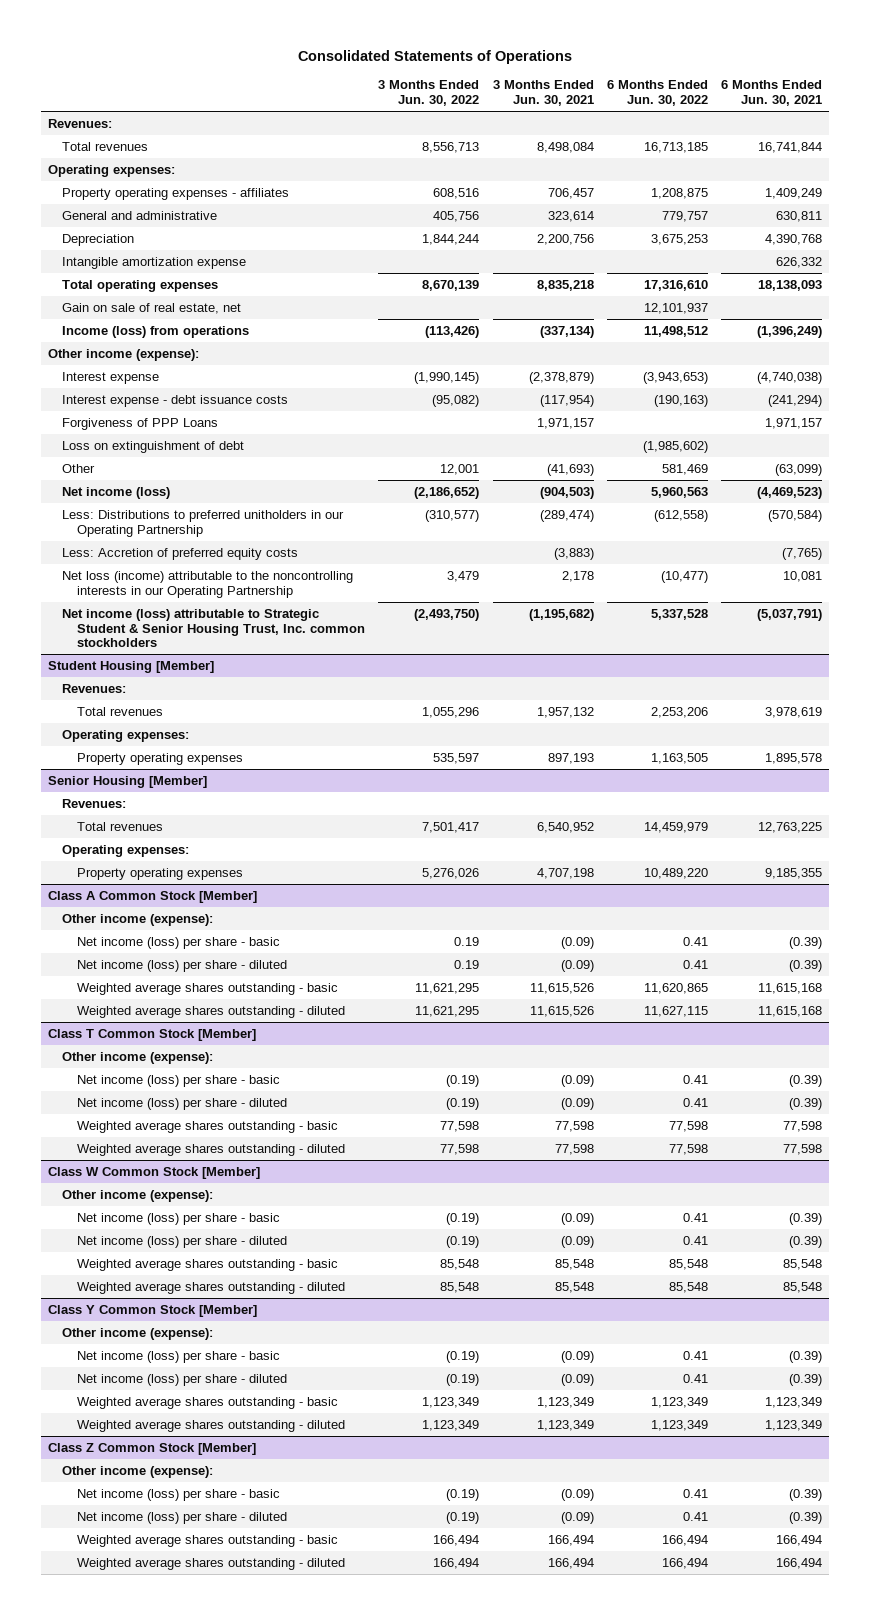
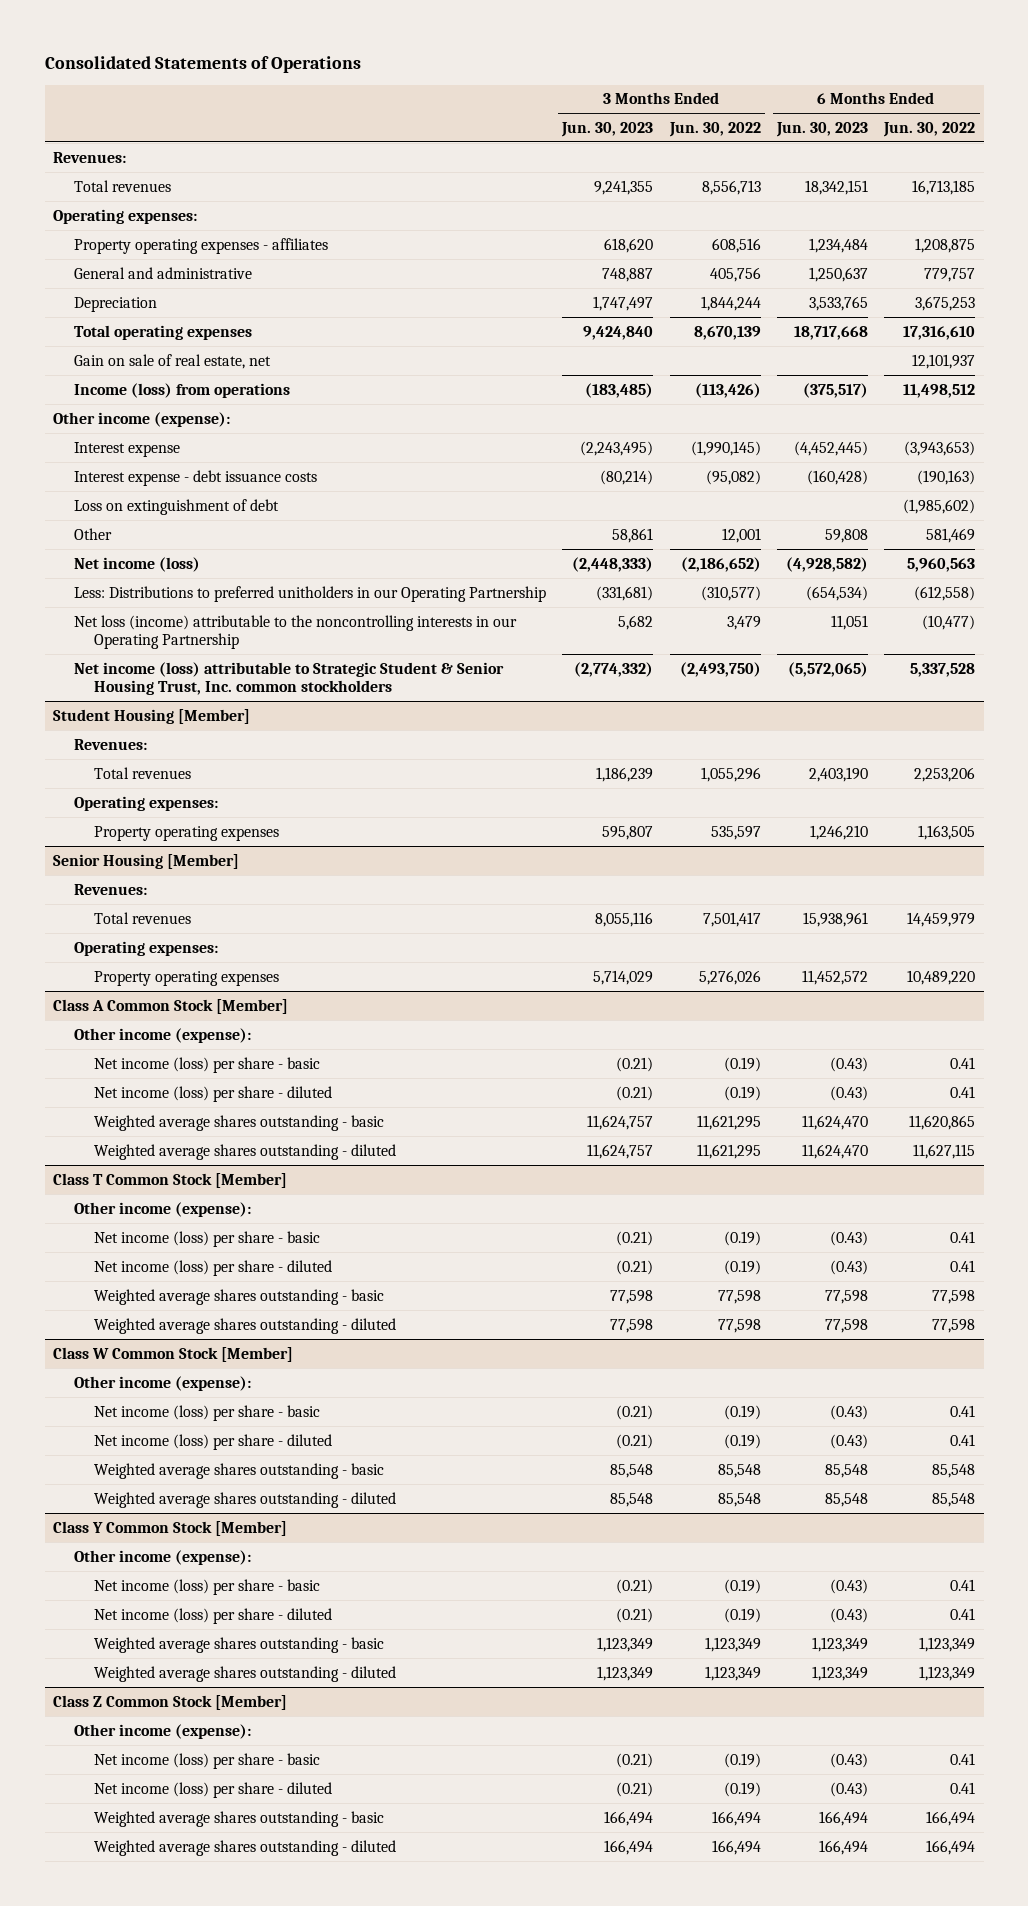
- | 3 Months Ended Jun. 30, 2022 | 3 Months Ended Jun. 30, 2021 | 6 Months Ended Jun. 30, 2022 | 6 Months Ended Jun. 30, 2021
+ | 3 Months Ended Jun. 30, 2023 | 3 Months Ended Jun. 30, 2022 | 6 Months Ended Jun. 30, 2023 | 6 Months Ended Jun. 30, 2022
- Intangible amortization expense | | | | 626,332
- Forgiveness of PPP Loans | | 1,971,157 | | 1,971,157
- Less: Accretion of preferred equity costs | | (3,883) | | (7,765)
@ Class A Common Stock [Member]
- Net income (loss) per share - basic | 0.19 | (0.09) | 0.41 | (0.39)
- Net income (loss) per share - diluted | 0.19 | (0.09) | 0.41 | (0.39)
+ Net income (loss) per share - basic | (0.21) | (0.19) | (0.43) | 0.41
+ Net income (loss) per share - diluted | (0.21) | (0.19) | (0.43) | 0.41

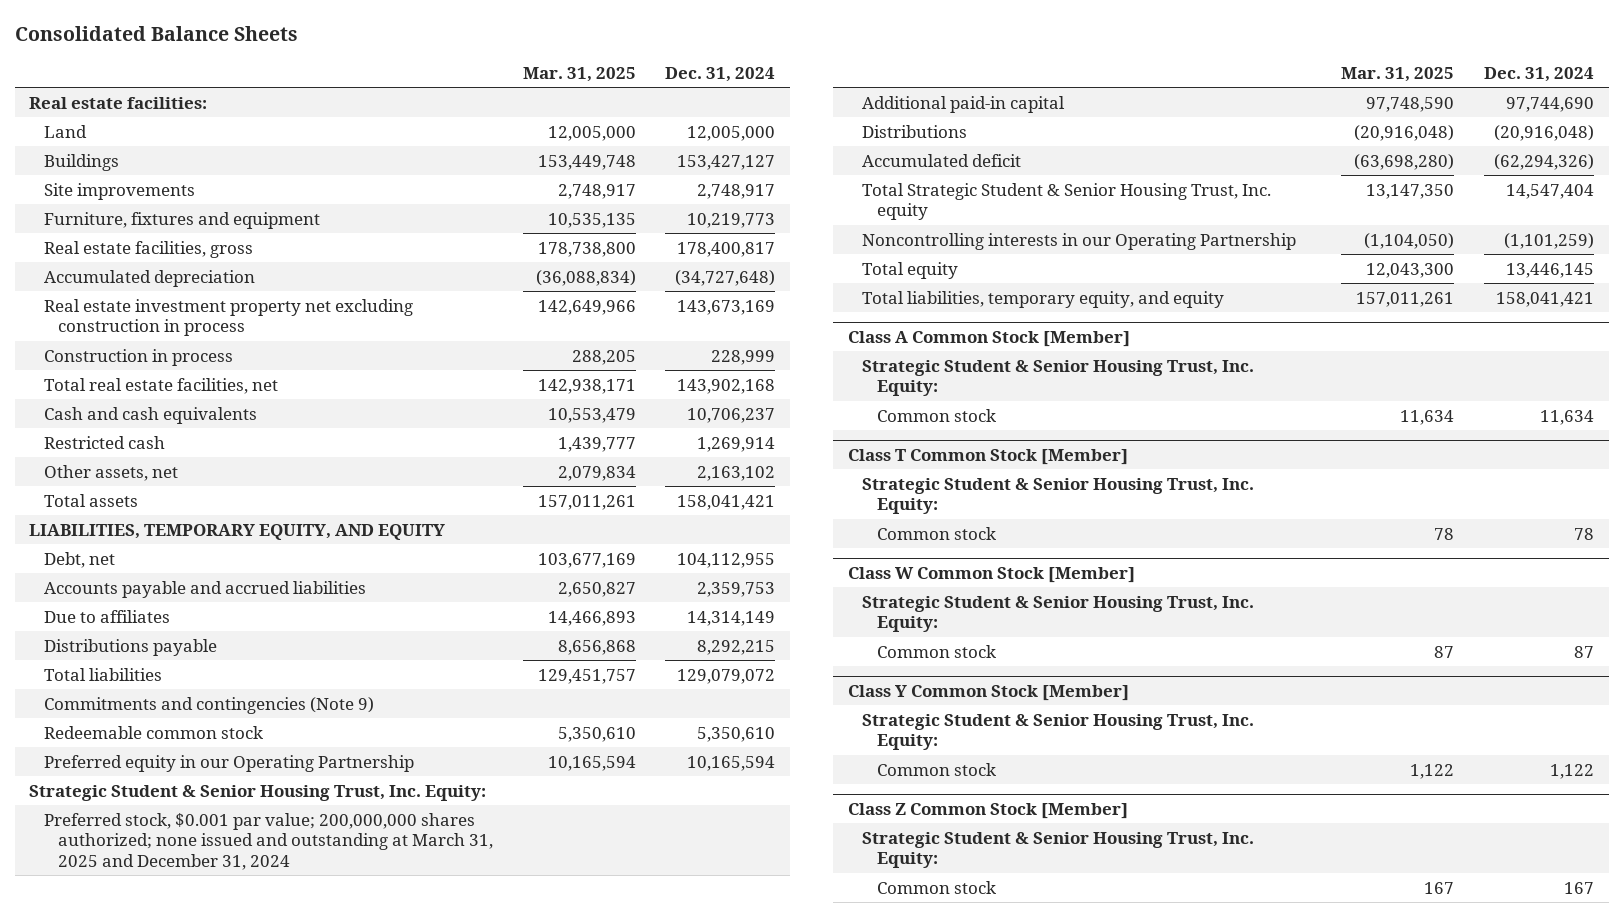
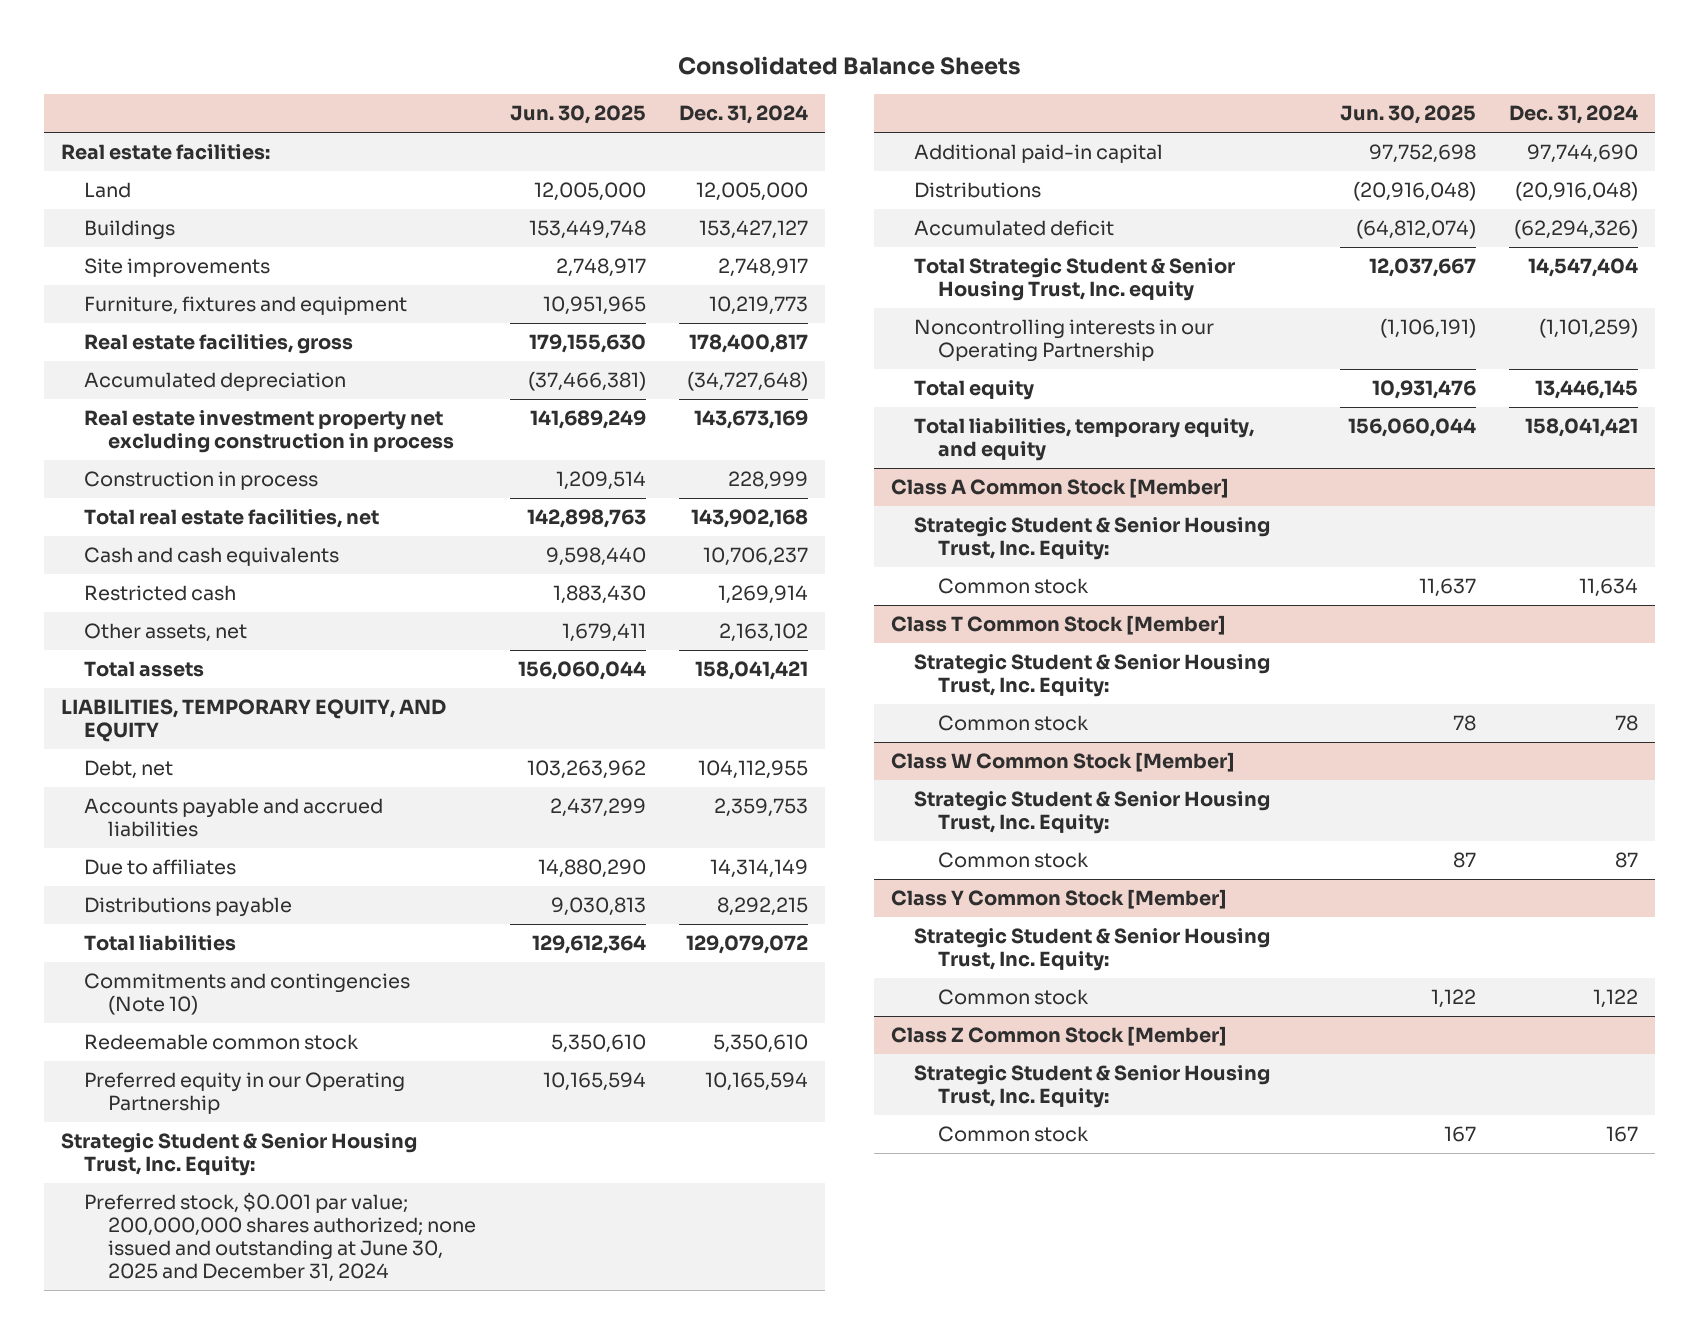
- | Mar. 31, 2025 | Dec. 31, 2024
+ | Jun. 30, 2025 | Dec. 31, 2024
- Commitments and contingencies (Note 9)
+ Commitments and contingencies (Note 10)
- Preferred stock, $0.001 par value; 200,000,000 shares authorized; none issued and outstanding at March 31, 2025 and December 31, 2024
+ Preferred stock, $0.001 par value; 200,000,000 shares authorized; none issued and outstanding at June 30, 2025 and December 31, 2024

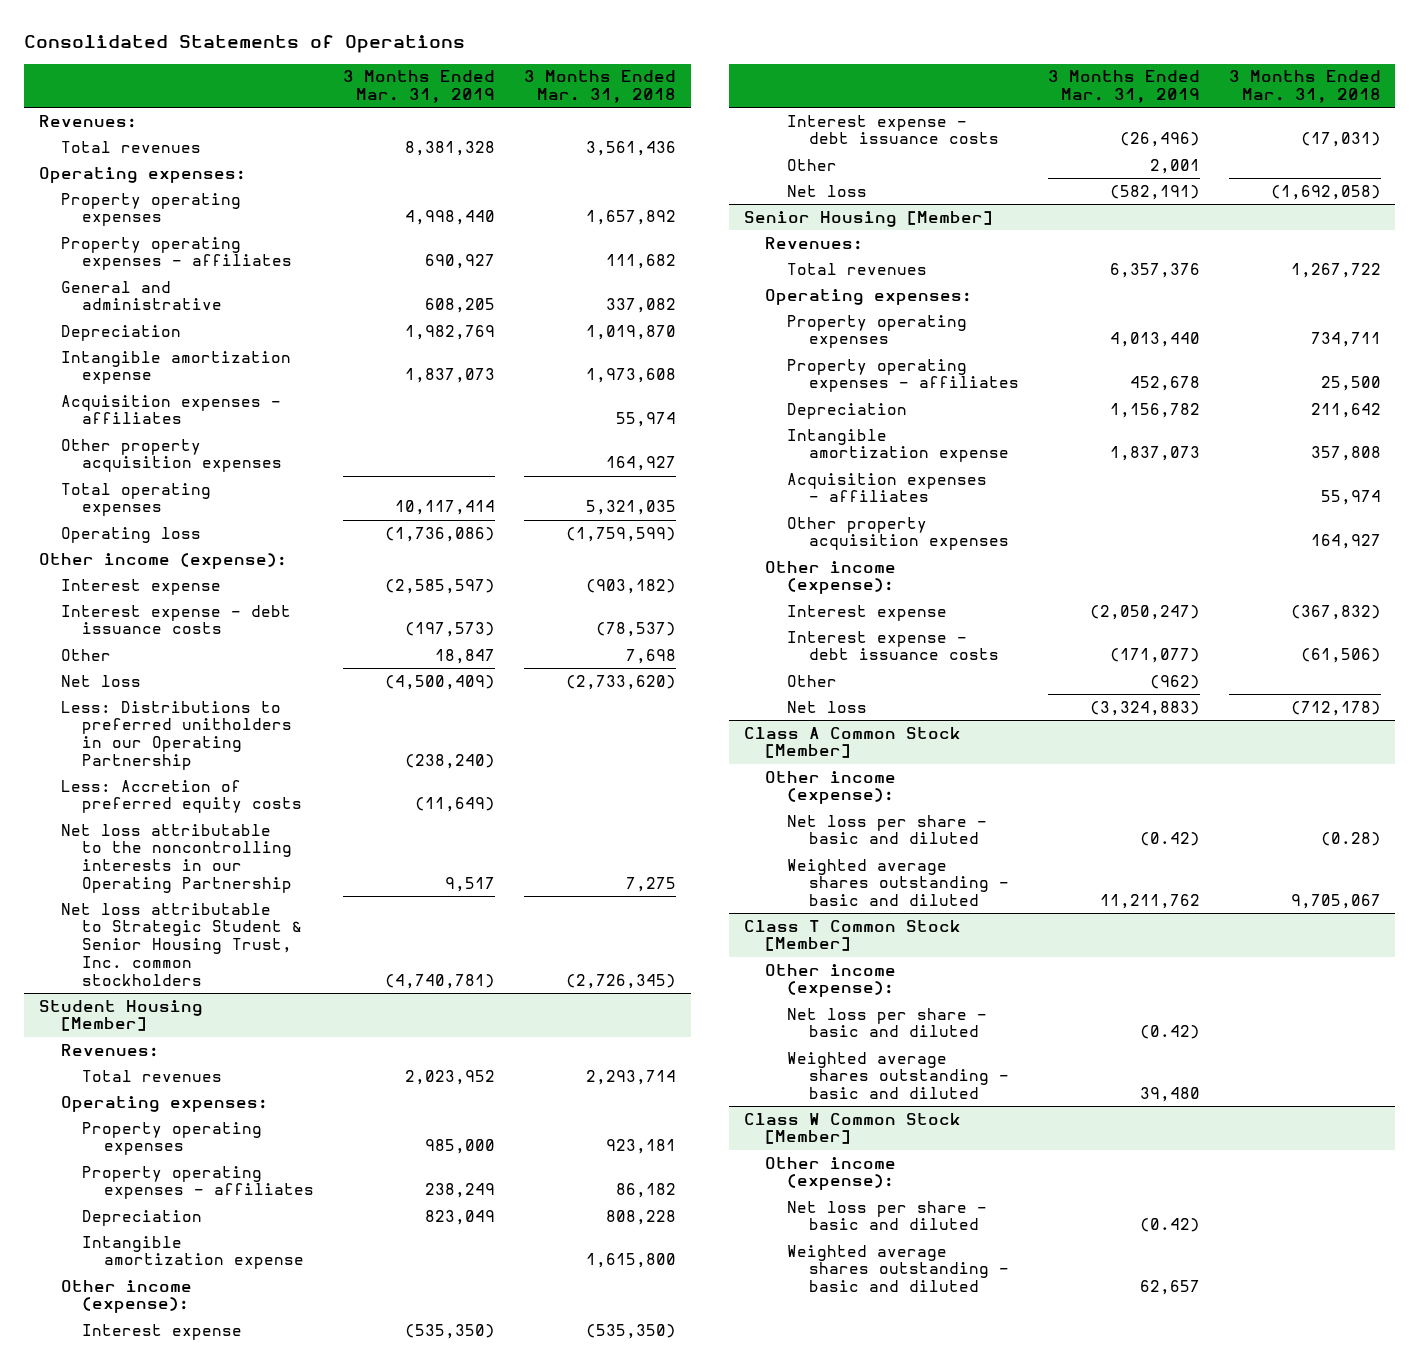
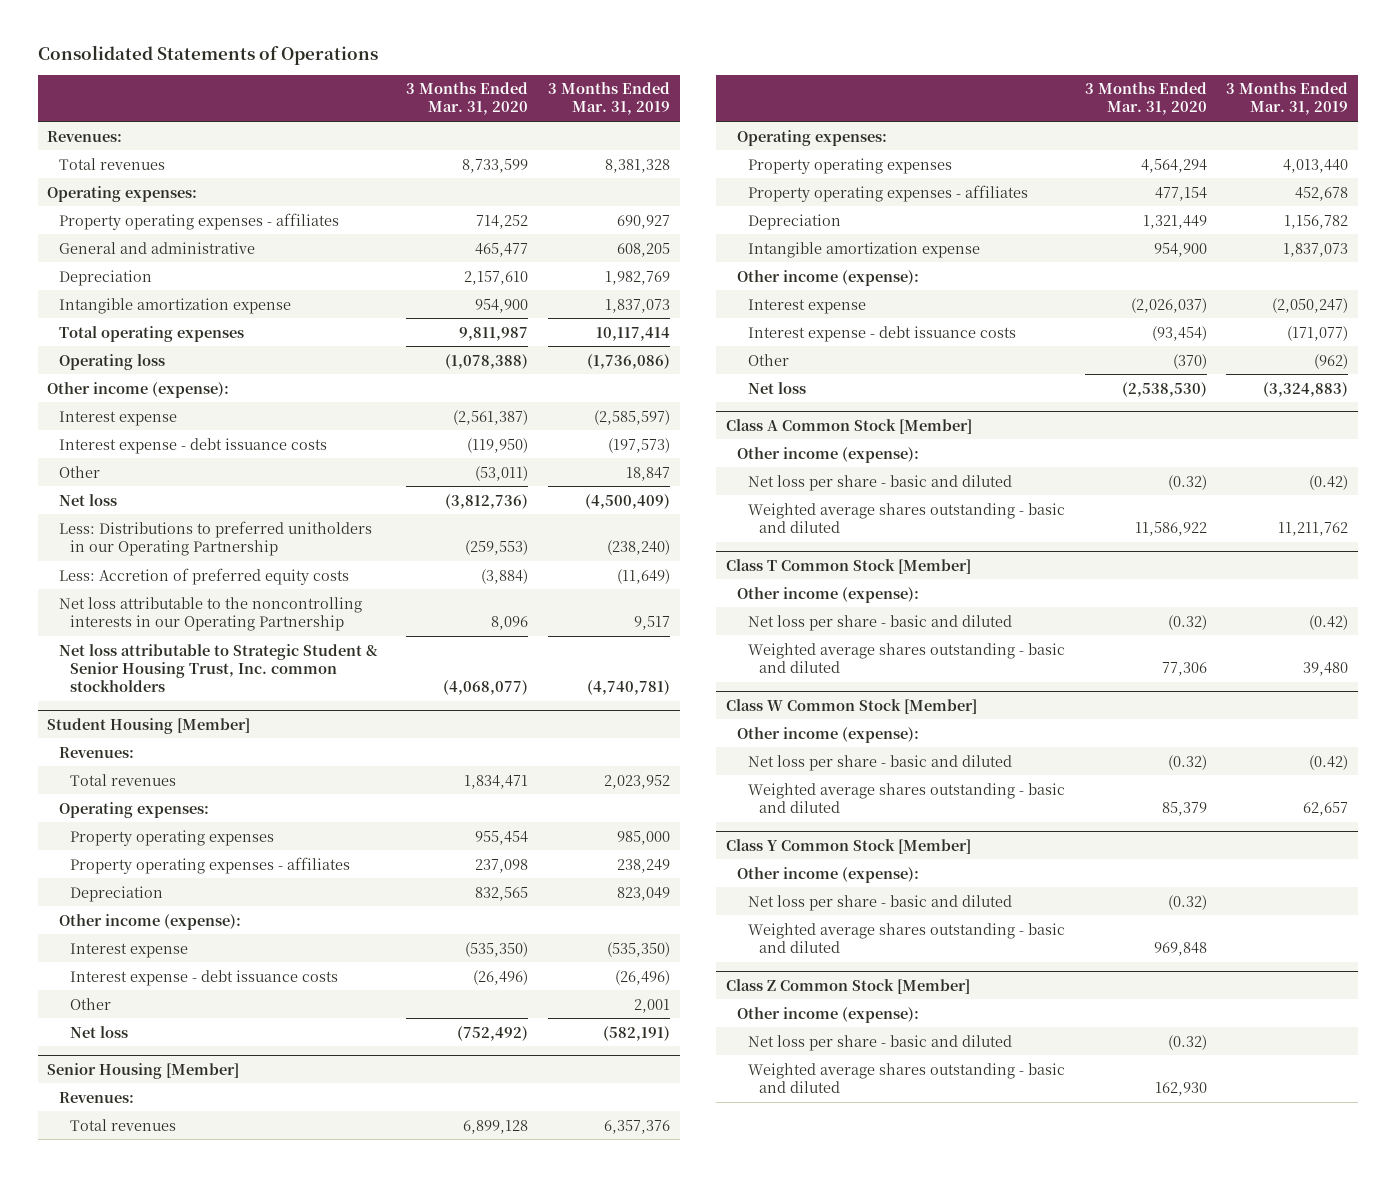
- | 3 Months Ended Mar. 31, 2019 | 3 Months Ended Mar. 31, 2018
+ | 3 Months Ended Mar. 31, 2020 | 3 Months Ended Mar. 31, 2019
- Property operating expenses | 4,998,440 | 1,657,892
- Acquisition expenses - affiliates | | 55,974
- Other property acquisition expenses | | 164,927
@ Student Housing [Member]
- Intangible amortization expense | | 1,615,800
@ Senior Housing [Member]
- Acquisition expenses - affiliates | | 55,974
- Other property acquisition expenses | | 164,927
+ Class Y Common Stock [Member]
+ Other income (expense):
+ Net loss per share - basic and diluted | (0.32) |
+ Weighted average shares outstanding - basic and diluted | 969,848 |
+ Class Z Common Stock [Member]
+ Other income (expense):
+ Net loss per share - basic and diluted | (0.32) |
+ Weighted average shares outstanding - basic and diluted | 162,930 |

